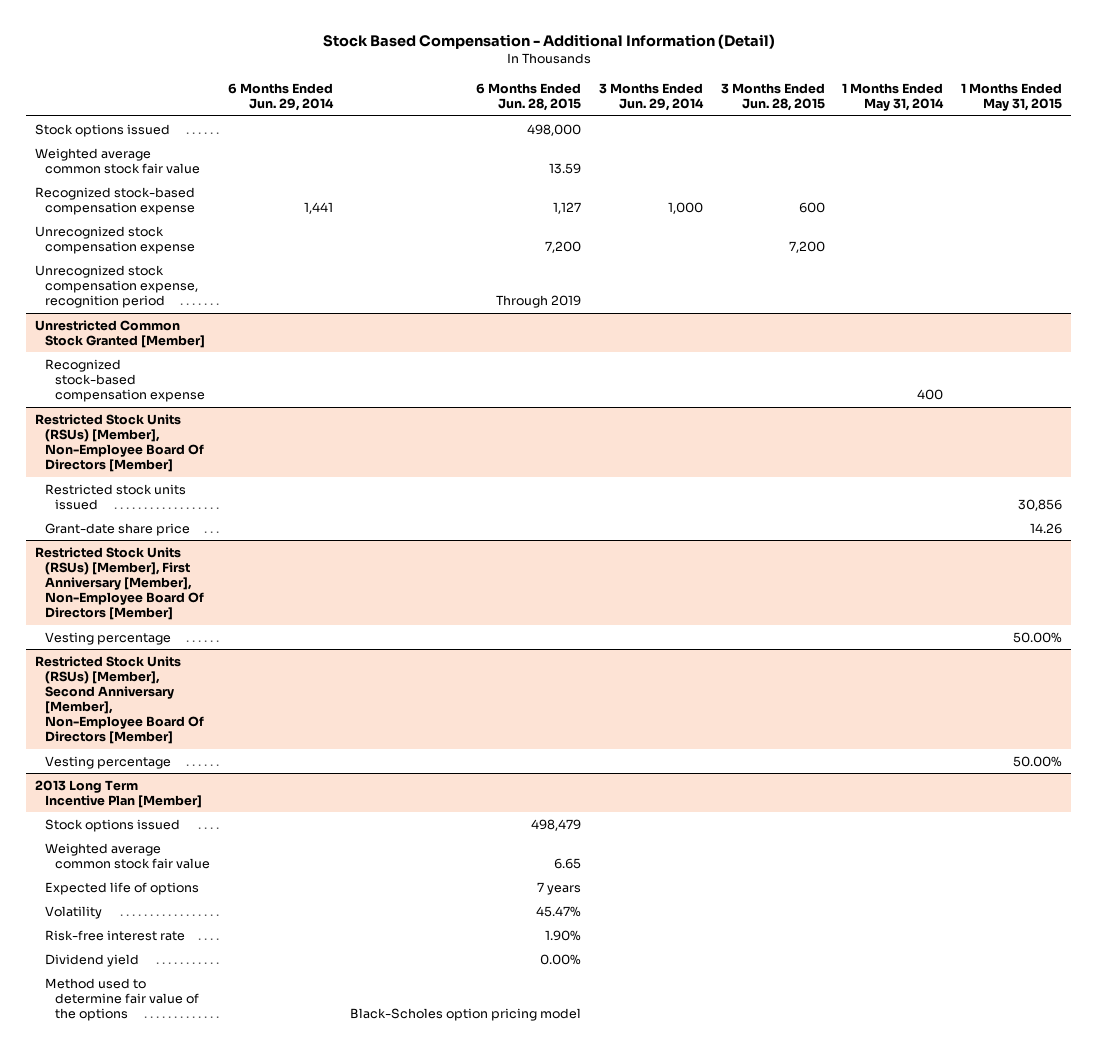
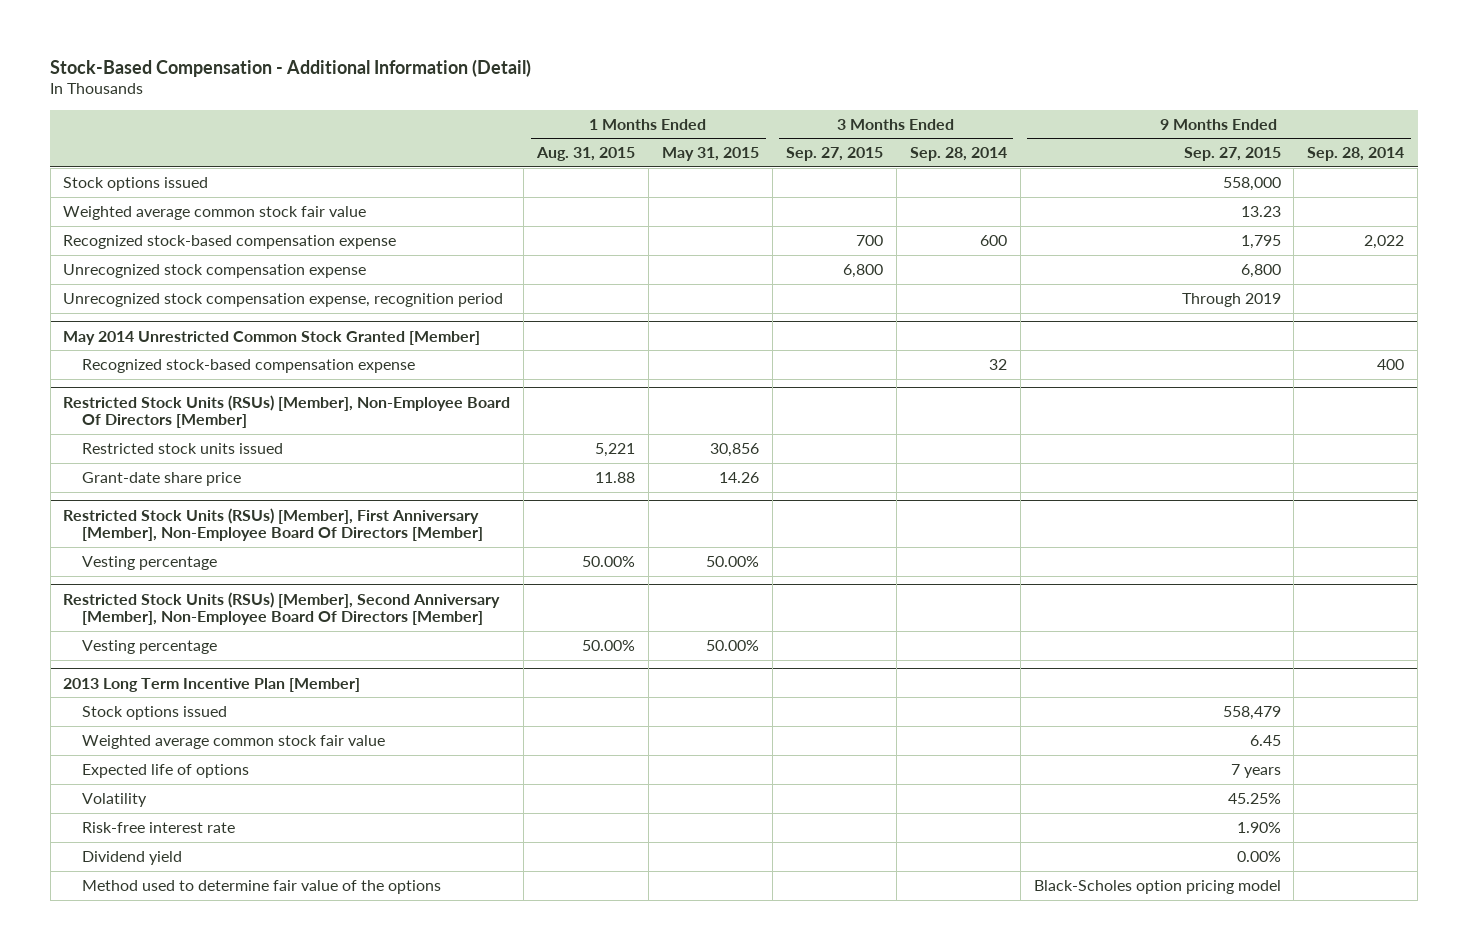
- Stock Based Compensation - Additional Information (Detail)
+ Stock-Based Compensation - Additional Information (Detail)
- | 6 Months Ended Jun. 29, 2014 | 6 Months Ended Jun. 28, 2015 | 3 Months Ended Jun. 29, 2014 | 3 Months Ended Jun. 28, 2015 | 1 Months Ended May 31, 2014 | 1 Months Ended May 31, 2015
+ | 1 Months Ended Aug. 31, 2015 | 1 Months Ended May 31, 2015 | 3 Months Ended Sep. 27, 2015 | 3 Months Ended Sep. 28, 2014 | 9 Months Ended Sep. 27, 2015 | 9 Months Ended Sep. 28, 2014
- Unrestricted Common Stock Granted [Member]
+ May 2014 Unrestricted Common Stock Granted [Member]

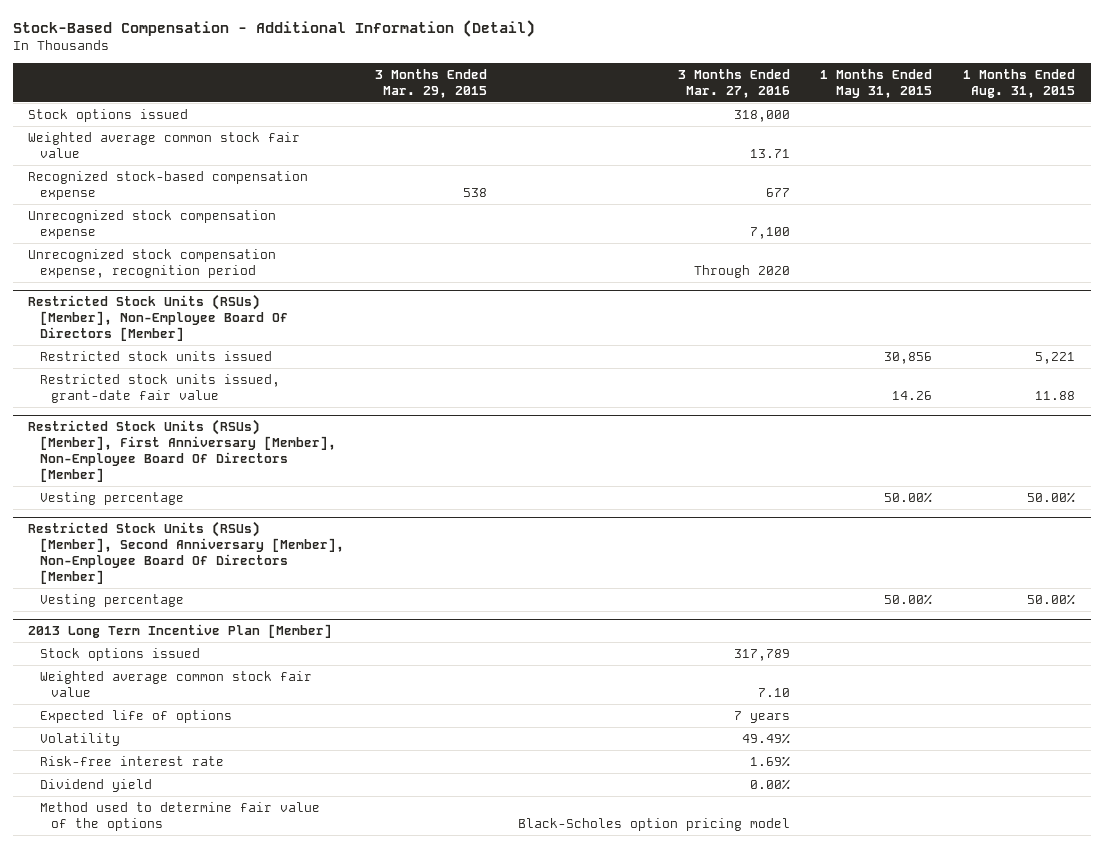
- | 1 Months Ended Aug. 31, 2015 | 1 Months Ended May 31, 2015 | 3 Months Ended Sep. 27, 2015 | 3 Months Ended Sep. 28, 2014 | 9 Months Ended Sep. 27, 2015 | 9 Months Ended Sep. 28, 2014
+ | 3 Months Ended Mar. 29, 2015 | 3 Months Ended Mar. 27, 2016 | 1 Months Ended May 31, 2015 | 1 Months Ended Aug. 31, 2015
- May 2014 Unrestricted Common Stock Granted [Member]
- Recognized stock-based compensation expense | | | | 32 | | 400
@ Restricted Stock Units (RSUs) [Member], Non-Employee Board Of Directors [Member]
- Grant-date share price | 11.88 | 14.26 | | | |
+ Restricted stock units issued, grant-date fair value | | | 14.26 | 11.88

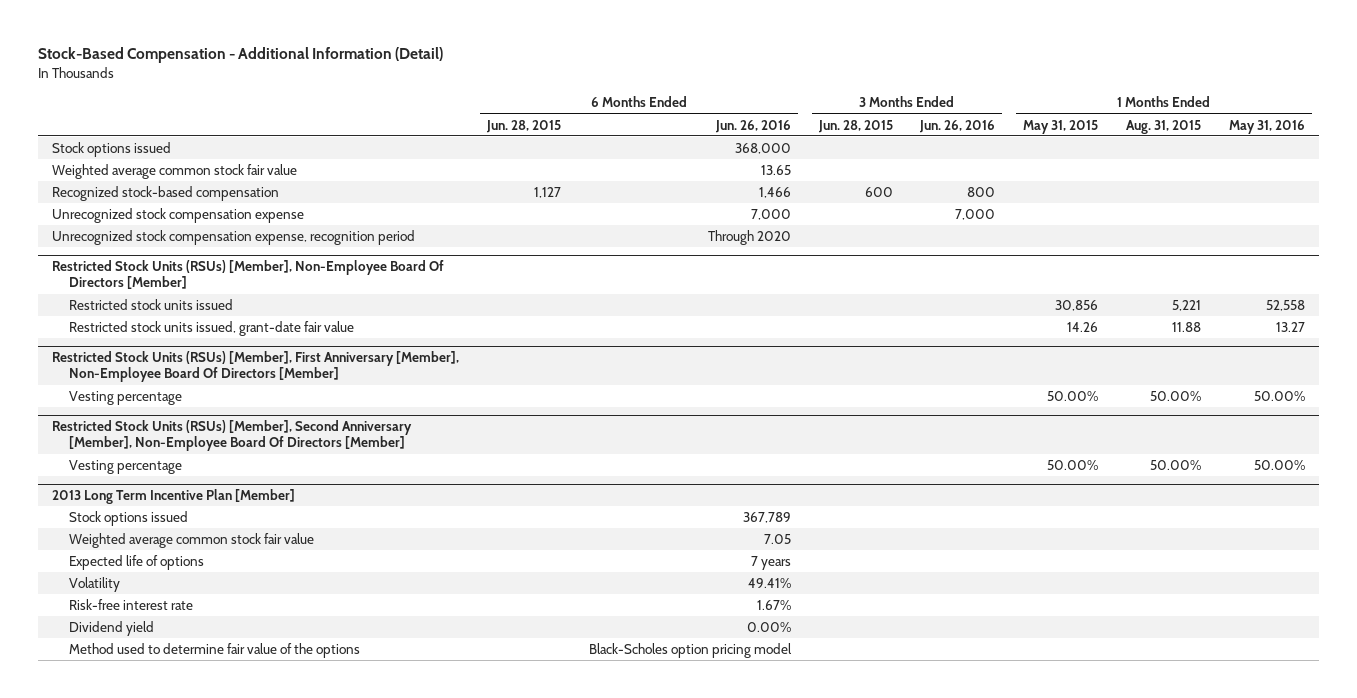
- | 3 Months Ended Mar. 29, 2015 | 3 Months Ended Mar. 27, 2016 | 1 Months Ended May 31, 2015 | 1 Months Ended Aug. 31, 2015
+ | 6 Months Ended Jun. 28, 2015 | 6 Months Ended Jun. 26, 2016 | 3 Months Ended Jun. 28, 2015 | 3 Months Ended Jun. 26, 2016 | 1 Months Ended May 31, 2015 | 1 Months Ended Aug. 31, 2015 | 1 Months Ended May 31, 2016
- Recognized stock-based compensation expense | 538 | 677 | |
+ Recognized stock-based compensation | 1,127 | 1,466 | 600 | 800 | | |

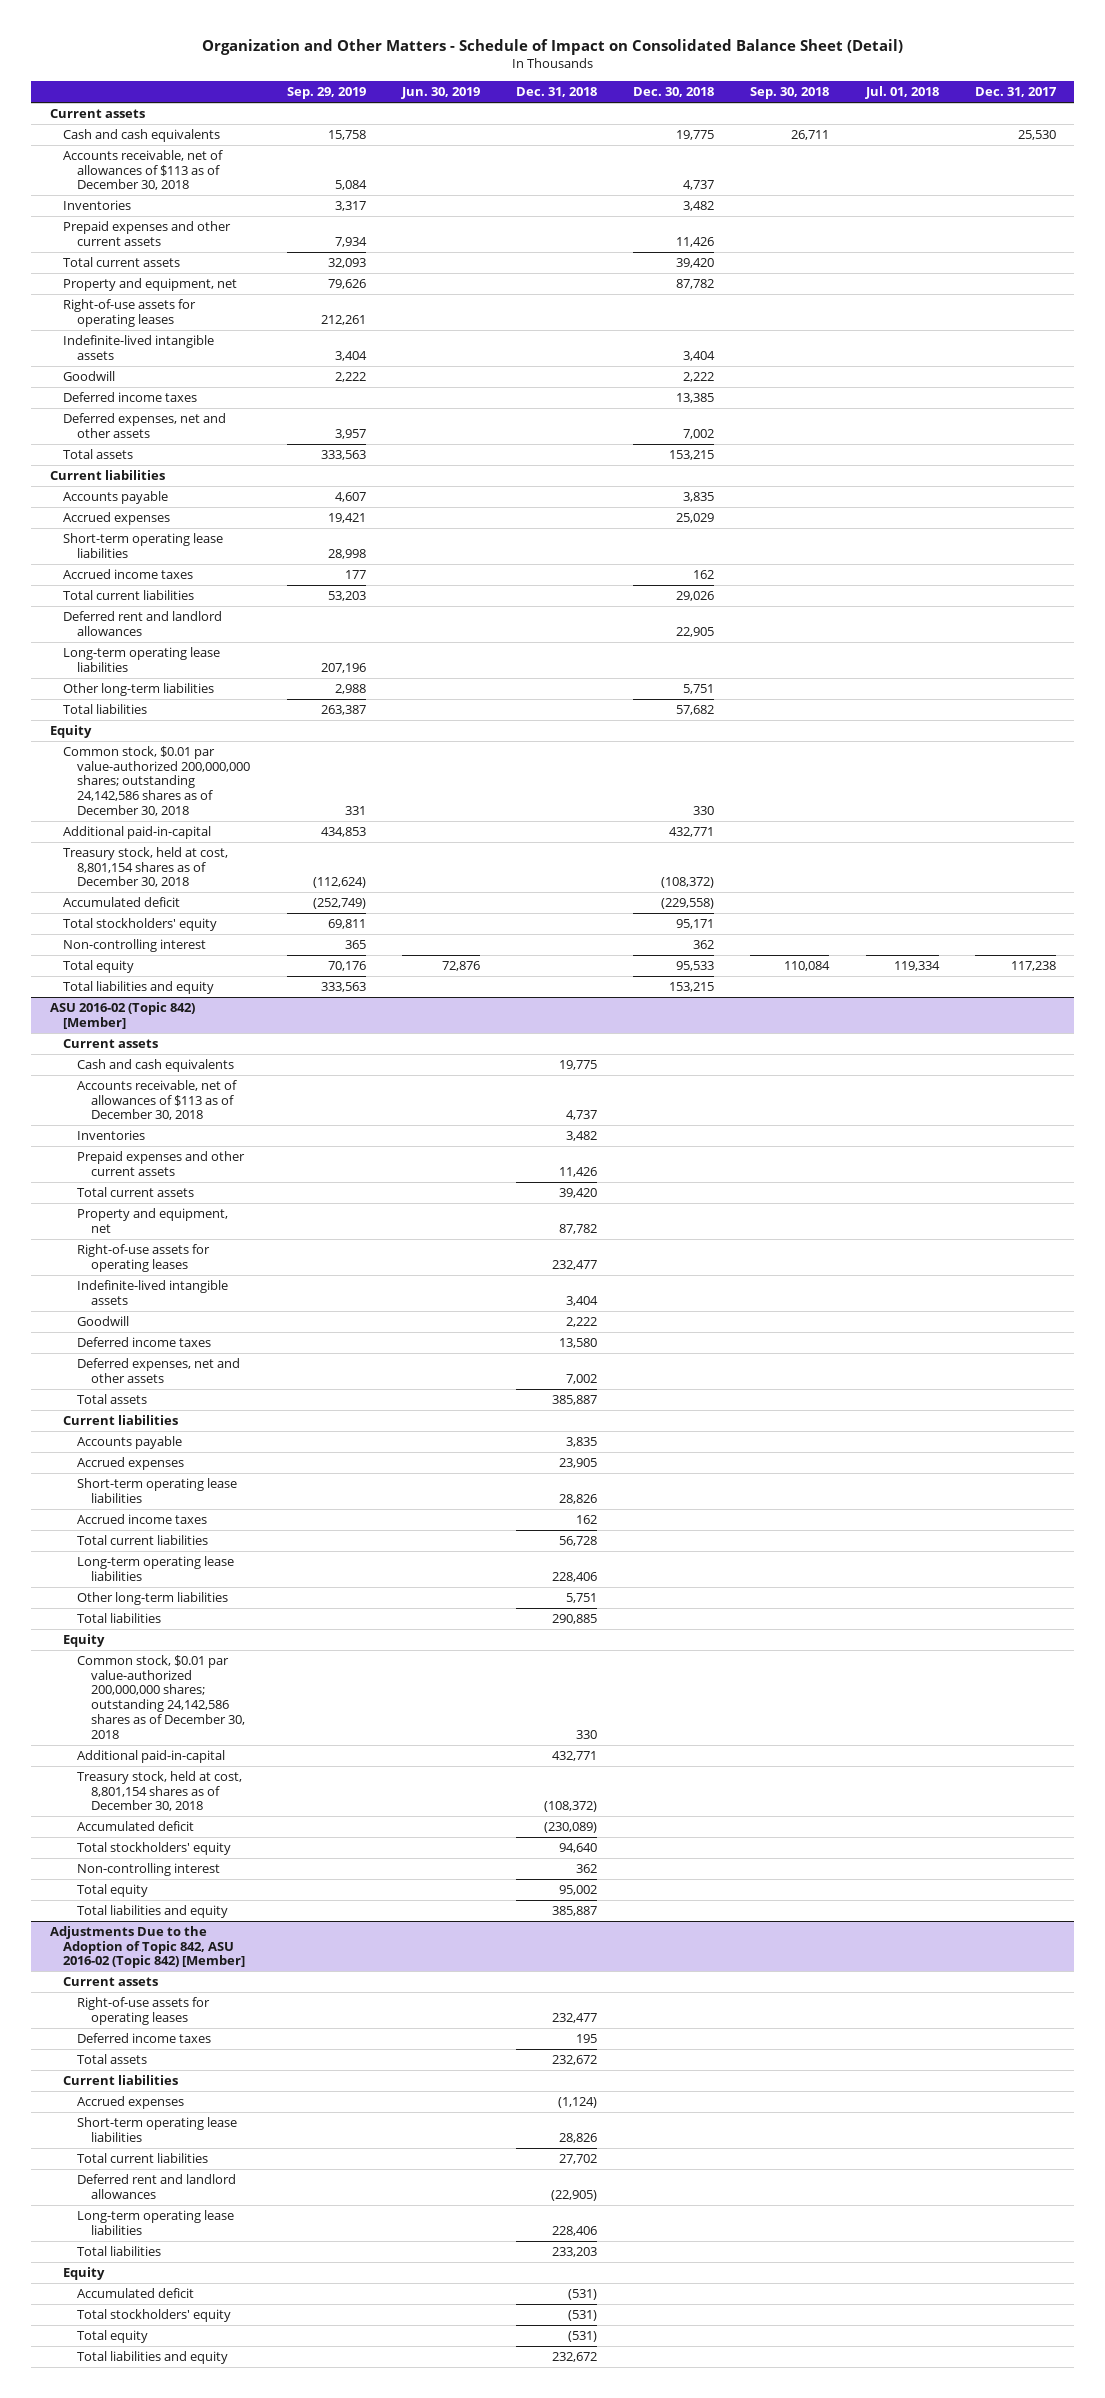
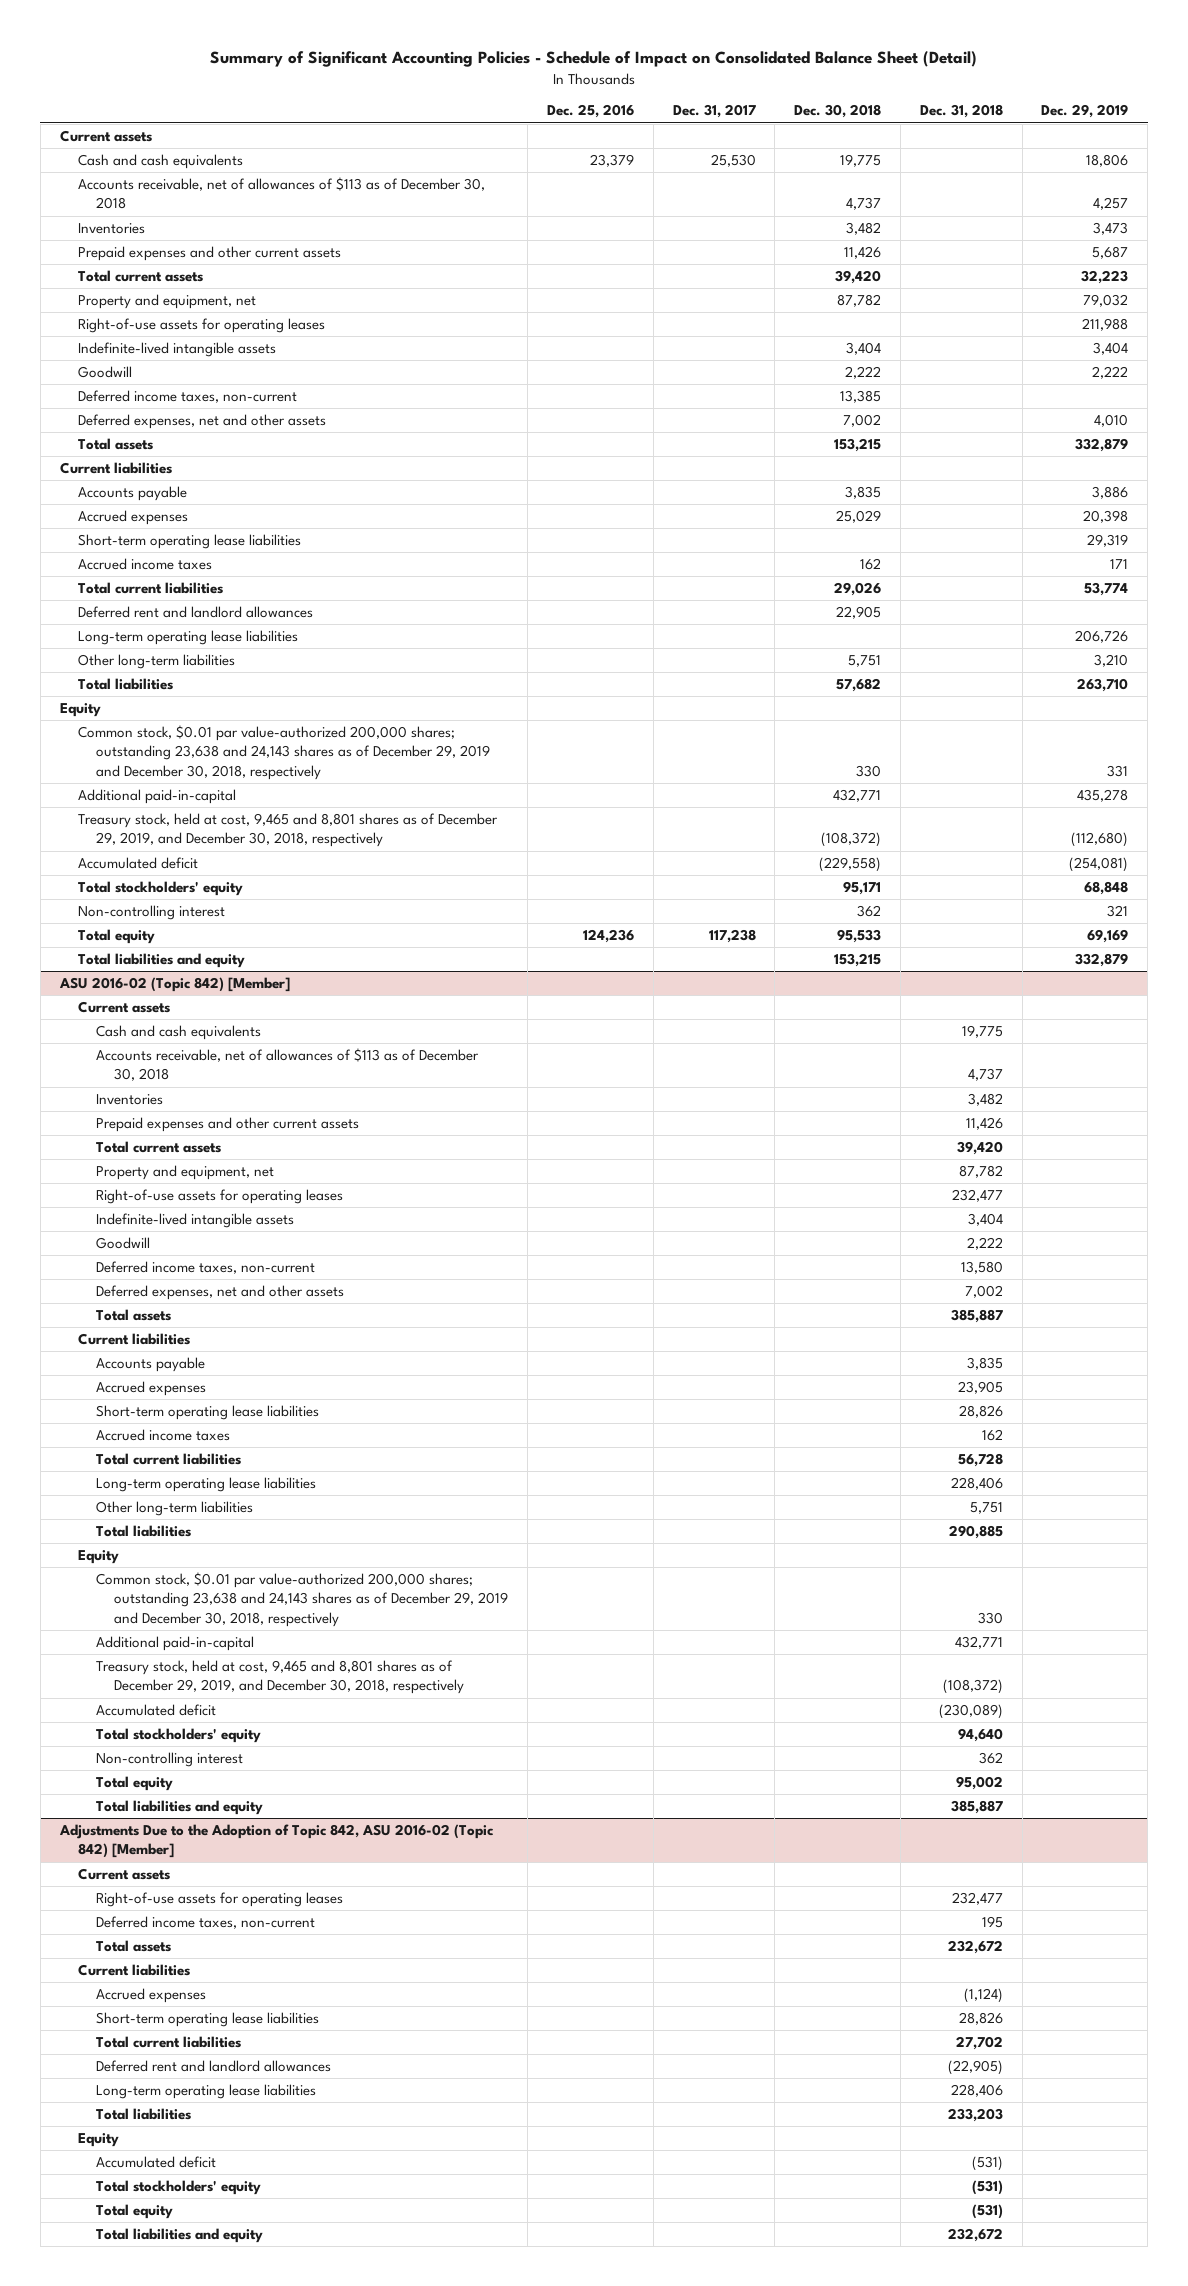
- Organization and Other Matters - Schedule of Impact on Consolidated Balance Sheet (Detail)
+ Summary of Significant Accounting Policies - Schedule of Impact on Consolidated Balance Sheet (Detail)
- | Sep. 29, 2019 | Jun. 30, 2019 | Dec. 31, 2018 | Dec. 30, 2018 | Sep. 30, 2018 | Jul. 01, 2018 | Dec. 31, 2017
+ | Dec. 25, 2016 | Dec. 31, 2017 | Dec. 30, 2018 | Dec. 31, 2018 | Dec. 29, 2019
- Deferred income taxes | | | | 13,385 | | |
+ Deferred income taxes, non-current | | | 13,385 | |
- Common stock, $0.01 par value-authorized 200,000,000 shares; outstanding 24,142,586 shares as of December 30, 2018 | 331 | | | 330 | | |
+ Common stock, $0.01 par value-authorized 200,000 shares; outstanding 23,638 and 24,143 shares as of December 29, 2019 and December 30, 2018, respectively | | | 330 | | 331
- Treasury stock, held at cost, 8,801,154 shares as of December 30, 2018 | (112,624) | | | (108,372) | | |
+ Treasury stock, held at cost, 9,465 and 8,801 shares as of December 29, 2019, and December 30, 2018, respectively | | | (108,372) | | (112,680)
@ ASU 2016-02 (Topic 842) [Member]
- Deferred income taxes | | | 13,580 | | | |
+ Deferred income taxes, non-current | | | | 13,580 |
- Common stock, $0.01 par value-authorized 200,000,000 shares; outstanding 24,142,586 shares as of December 30, 2018 | | | 330 | | | |
+ Common stock, $0.01 par value-authorized 200,000 shares; outstanding 23,638 and 24,143 shares as of December 29, 2019 and December 30, 2018, respectively | | | | 330 |
- Treasury stock, held at cost, 8,801,154 shares as of December 30, 2018 | | | (108,372) | | | |
+ Treasury stock, held at cost, 9,465 and 8,801 shares as of December 29, 2019, and December 30, 2018, respectively | | | | (108,372) |
@ Adjustments Due to the Adoption of Topic 842, ASU 2016-02 (Topic 842) [Member]
- Deferred income taxes | | | 195 | | | |
+ Deferred income taxes, non-current | | | | 195 |

